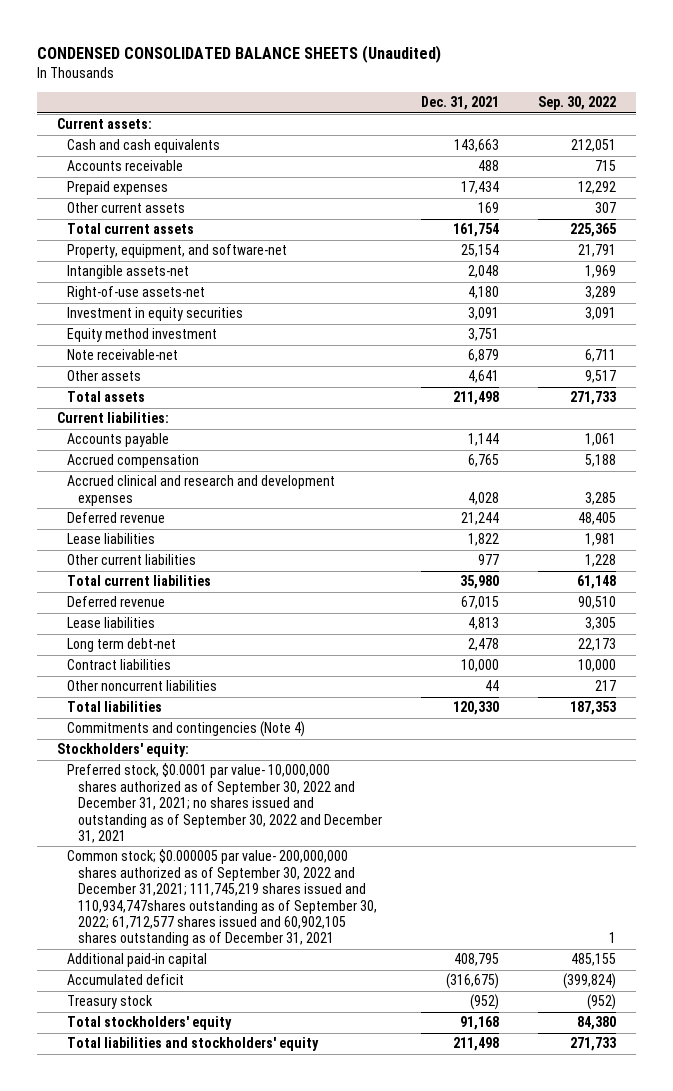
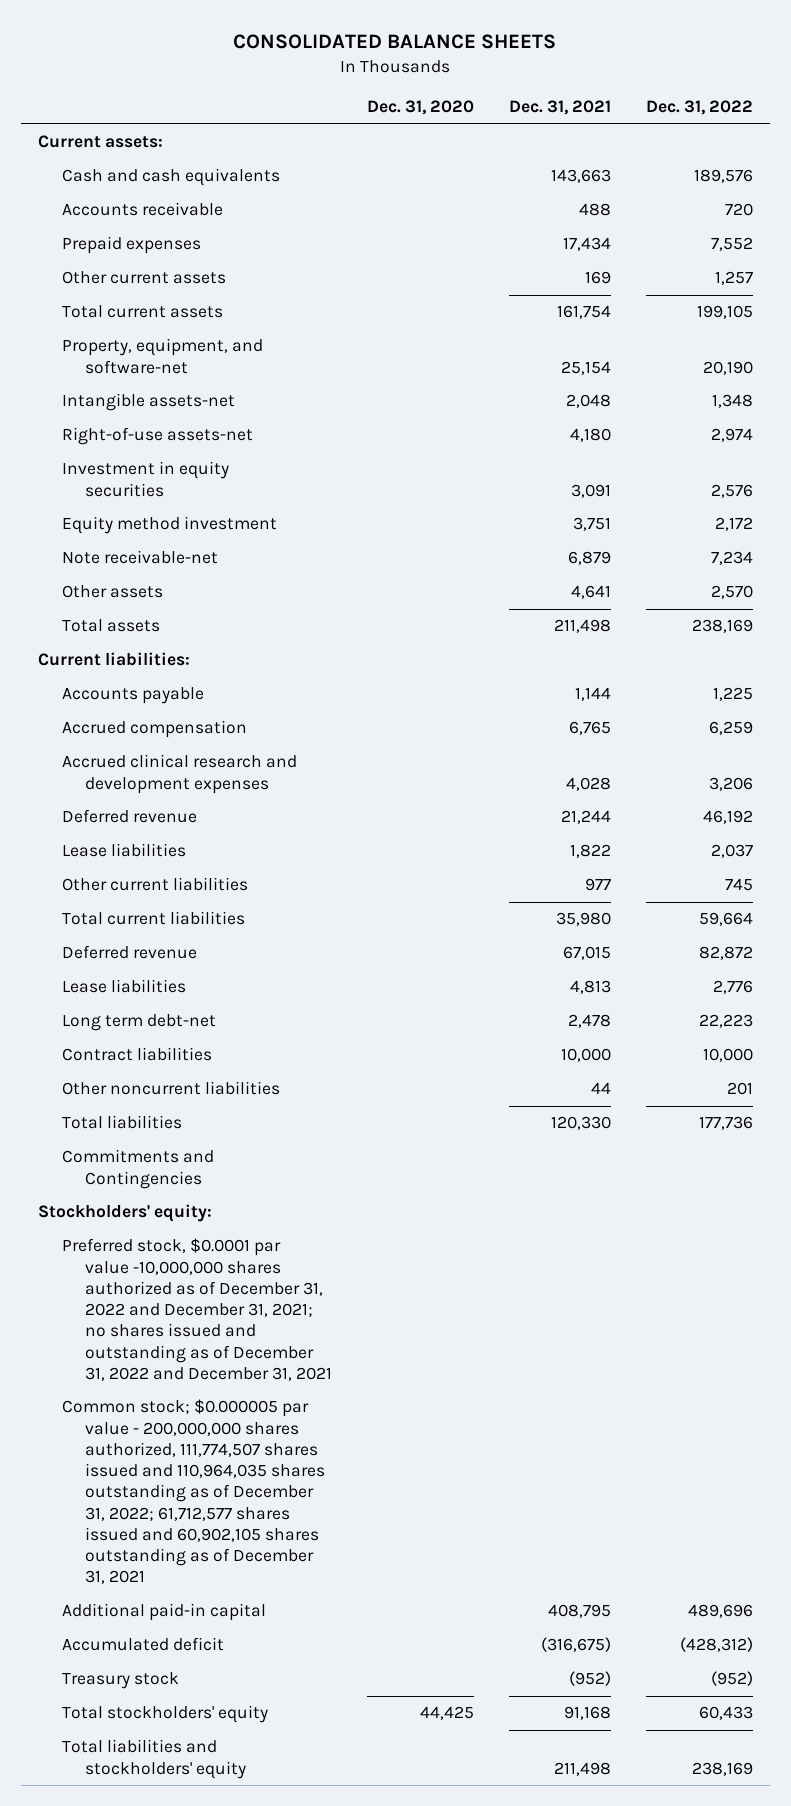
- CONDENSED CONSOLIDATED BALANCE SHEETS (Unaudited)
+ CONSOLIDATED BALANCE SHEETS
- | Dec. 31, 2021 | Sep. 30, 2022
+ | Dec. 31, 2020 | Dec. 31, 2021 | Dec. 31, 2022
- Accrued clinical and research and development expenses | 4,028 | 3,285
+ Accrued clinical research and development expenses | | 4,028 | 3,206
- Commitments and contingencies (Note 4)
+ Commitments and Contingencies
- Preferred stock, $0.0001 par value- 10,000,000 shares authorized as of September 30, 2022 and December 31, 2021; no shares issued and outstanding as of September 30, 2022 and December 31, 2021
- Common stock; $0.000005 par value- 200,000,000 shares authorized as of September 30, 2022 and December 31,2021; 111,745,219 shares issued and 110,934,747shares outstanding as of September 30, 2022; 61,712,577 shares issued and 60,902,105 shares outstanding as of December 31, 2021 | | 1
+ Preferred stock, $0.0001 par value -10,000,000 shares authorized as of December 31, 2022 and December 31, 2021; no shares issued and outstanding as of December 31, 2022 and December 31, 2021
+ Common stock; $0.000005 par value - 200,000,000 shares authorized, 111,774,507 shares issued and 110,964,035 shares outstanding as of December 31, 2022; 61,712,577 shares issued and 60,902,105 shares outstanding as of December 31, 2021

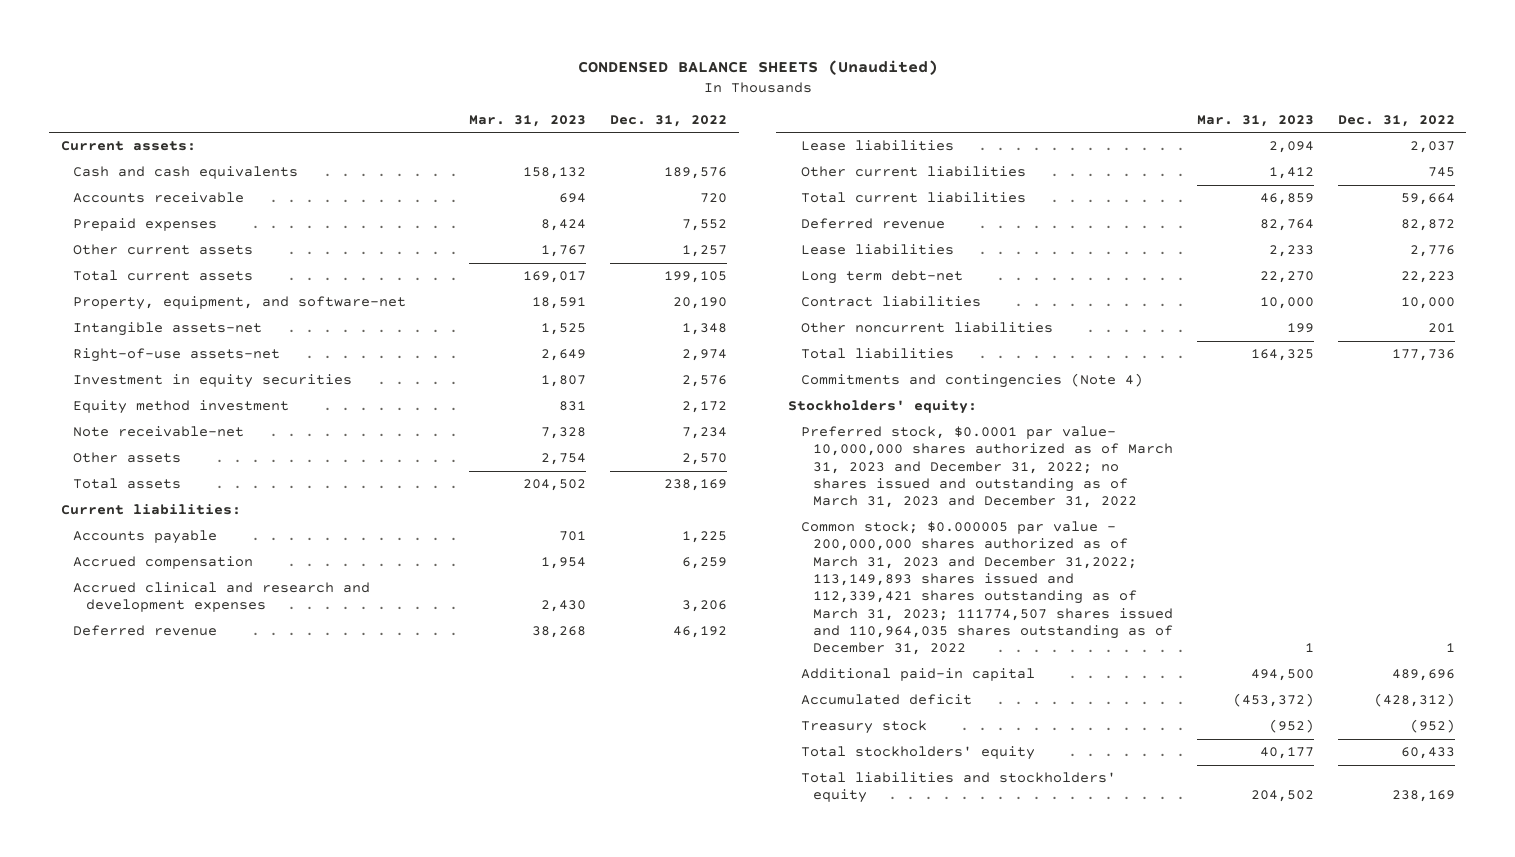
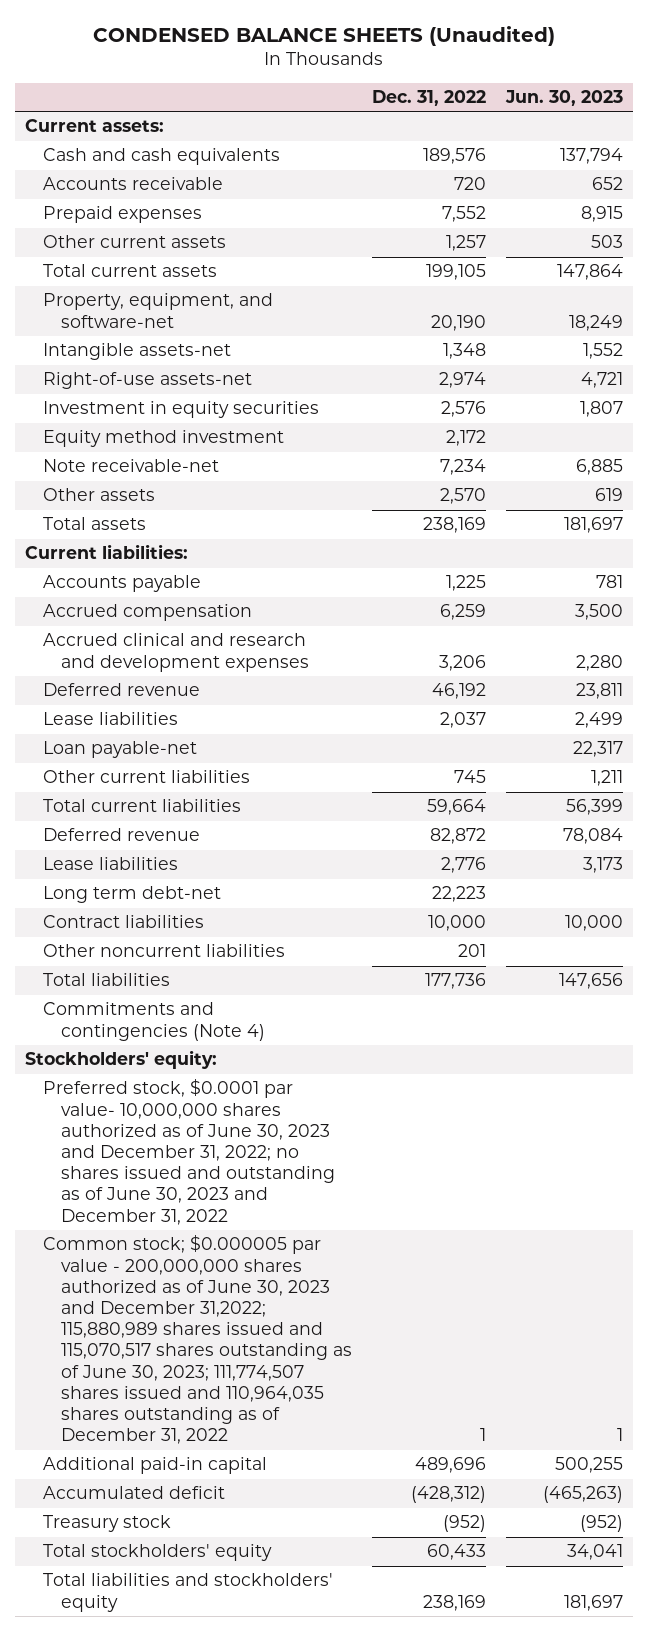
- | Mar. 31, 2023 | Dec. 31, 2022
+ | Dec. 31, 2022 | Jun. 30, 2023
+ Loan payable-net | | 22,317
- Preferred stock, $0.0001 par value- 10,000,000 shares authorized as of March 31, 2023 and December 31, 2022; no shares issued and outstanding as of March 31, 2023 and December 31, 2022
- Common stock; $0.000005 par value - 200,000,000 shares authorized as of March 31, 2023 and December 31,2022; 113,149,893 shares issued and 112,339,421 shares outstanding as of March 31, 2023; 111774,507 shares issued and 110,964,035 shares outstanding as of December 31, 2022 | 1 | 1
+ Preferred stock, $0.0001 par value- 10,000,000 shares authorized as of June 30, 2023 and December 31, 2022; no shares issued and outstanding as of June 30, 2023 and December 31, 2022
+ Common stock; $0.000005 par value - 200,000,000 shares authorized as of June 30, 2023 and December 31,2022; 115,880,989 shares issued and 115,070,517 shares outstanding as of June 30, 2023; 111,774,507 shares issued and 110,964,035 shares outstanding as of December 31, 2022 | 1 | 1

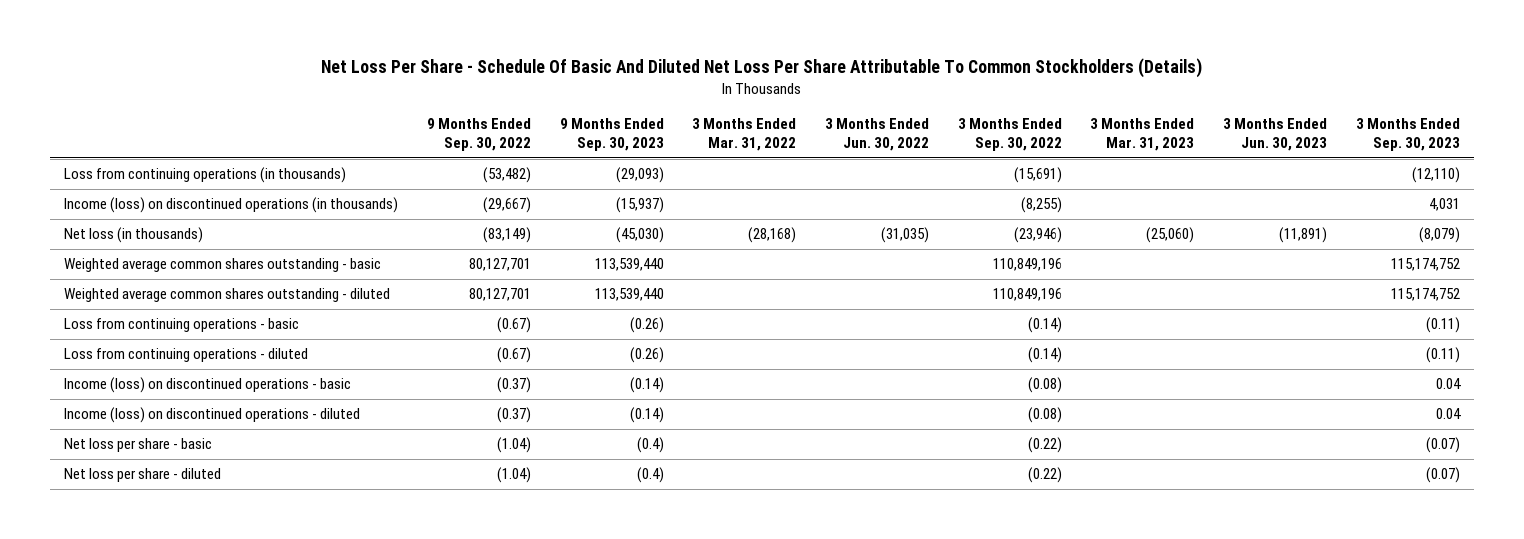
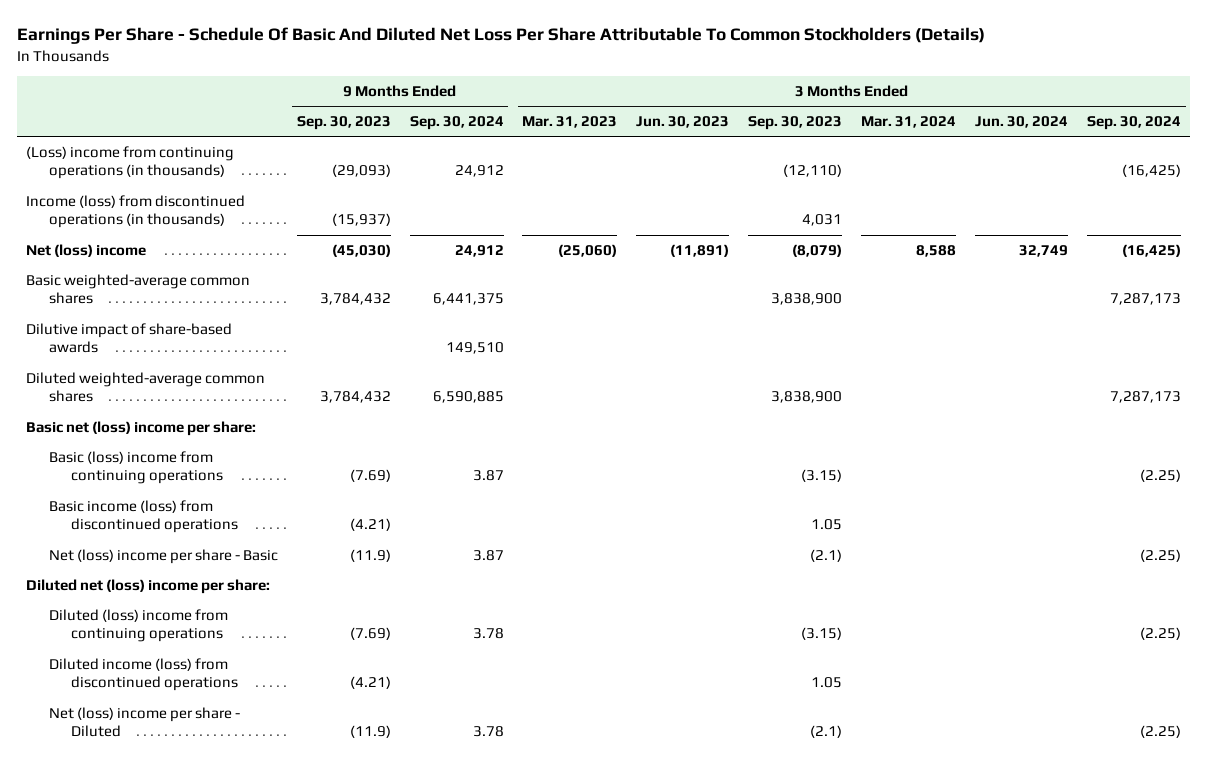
- Net Loss Per Share - Schedule Of Basic And Diluted Net Loss Per Share Attributable To Common Stockholders (Details)
+ Earnings Per Share - Schedule Of Basic And Diluted Net Loss Per Share Attributable To Common Stockholders (Details)
- | 9 Months Ended Sep. 30, 2022 | 9 Months Ended Sep. 30, 2023 | 3 Months Ended Mar. 31, 2022 | 3 Months Ended Jun. 30, 2022 | 3 Months Ended Sep. 30, 2022 | 3 Months Ended Mar. 31, 2023 | 3 Months Ended Jun. 30, 2023 | 3 Months Ended Sep. 30, 2023
+ | 9 Months Ended Sep. 30, 2023 | 9 Months Ended Sep. 30, 2024 | 3 Months Ended Mar. 31, 2023 | 3 Months Ended Jun. 30, 2023 | 3 Months Ended Sep. 30, 2023 | 3 Months Ended Mar. 31, 2024 | 3 Months Ended Jun. 30, 2024 | 3 Months Ended Sep. 30, 2024
- Loss from continuing operations (in thousands) | (53,482) | (29,093) | | | (15,691) | | | (12,110)
- Income (loss) on discontinued operations (in thousands) | (29,667) | (15,937) | | | (8,255) | | | 4,031
- Net loss (in thousands) | (83,149) | (45,030) | (28,168) | (31,035) | (23,946) | (25,060) | (11,891) | (8,079)
- Weighted average common shares outstanding - basic | 80,127,701 | 113,539,440 | | | 110,849,196 | | | 115,174,752
- Weighted average common shares outstanding - diluted | 80,127,701 | 113,539,440 | | | 110,849,196 | | | 115,174,752
- Loss from continuing operations - basic | (0.67) | (0.26) | | | (0.14) | | | (0.11)
- Loss from continuing operations - diluted | (0.67) | (0.26) | | | (0.14) | | | (0.11)
- Income (loss) on discontinued operations - basic | (0.37) | (0.14) | | | (0.08) | | | 0.04
- Income (loss) on discontinued operations - diluted | (0.37) | (0.14) | | | (0.08) | | | 0.04
- Net loss per share - basic | (1.04) | (0.4) | | | (0.22) | | | (0.07)
- Net loss per share - diluted | (1.04) | (0.4) | | | (0.22) | | | (0.07)
+ (Loss) income from continuing operations (in thousands) | (29,093) | 24,912 | | | (12,110) | | | (16,425)
+ Income (loss) from discontinued operations (in thousands) | (15,937) | | | | 4,031 | | |
+ Net (loss) income | (45,030) | 24,912 | (25,060) | (11,891) | (8,079) | 8,588 | 32,749 | (16,425)
+ Basic weighted-average common shares | 3,784,432 | 6,441,375 | | | 3,838,900 | | | 7,287,173
+ Dilutive impact of share-based awards | | 149,510 | | | | | |
+ Diluted weighted-average common shares | 3,784,432 | 6,590,885 | | | 3,838,900 | | | 7,287,173
+ Basic net (loss) income per share:
+ Basic (loss) income from continuing operations | (7.69) | 3.87 | | | (3.15) | | | (2.25)
+ Basic income (loss) from discontinued operations | (4.21) | | | | 1.05 | | |
+ Net (loss) income per share - Basic | (11.9) | 3.87 | | | (2.1) | | | (2.25)
+ Diluted net (loss) income per share:
+ Diluted (loss) income from continuing operations | (7.69) | 3.78 | | | (3.15) | | | (2.25)
+ Diluted income (loss) from discontinued operations | (4.21) | | | | 1.05 | | |
+ Net (loss) income per share - Diluted | (11.9) | 3.78 | | | (2.1) | | | (2.25)

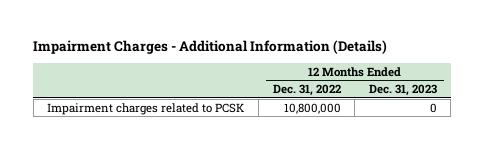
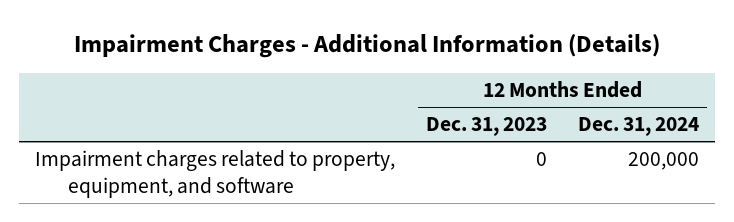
- | 12 Months Ended Dec. 31, 2022 | 12 Months Ended Dec. 31, 2023
+ | 12 Months Ended Dec. 31, 2023 | 12 Months Ended Dec. 31, 2024
- Impairment charges related to PCSK | 10,800,000 | 0
+ Impairment charges related to property, equipment, and software | 0 | 200,000

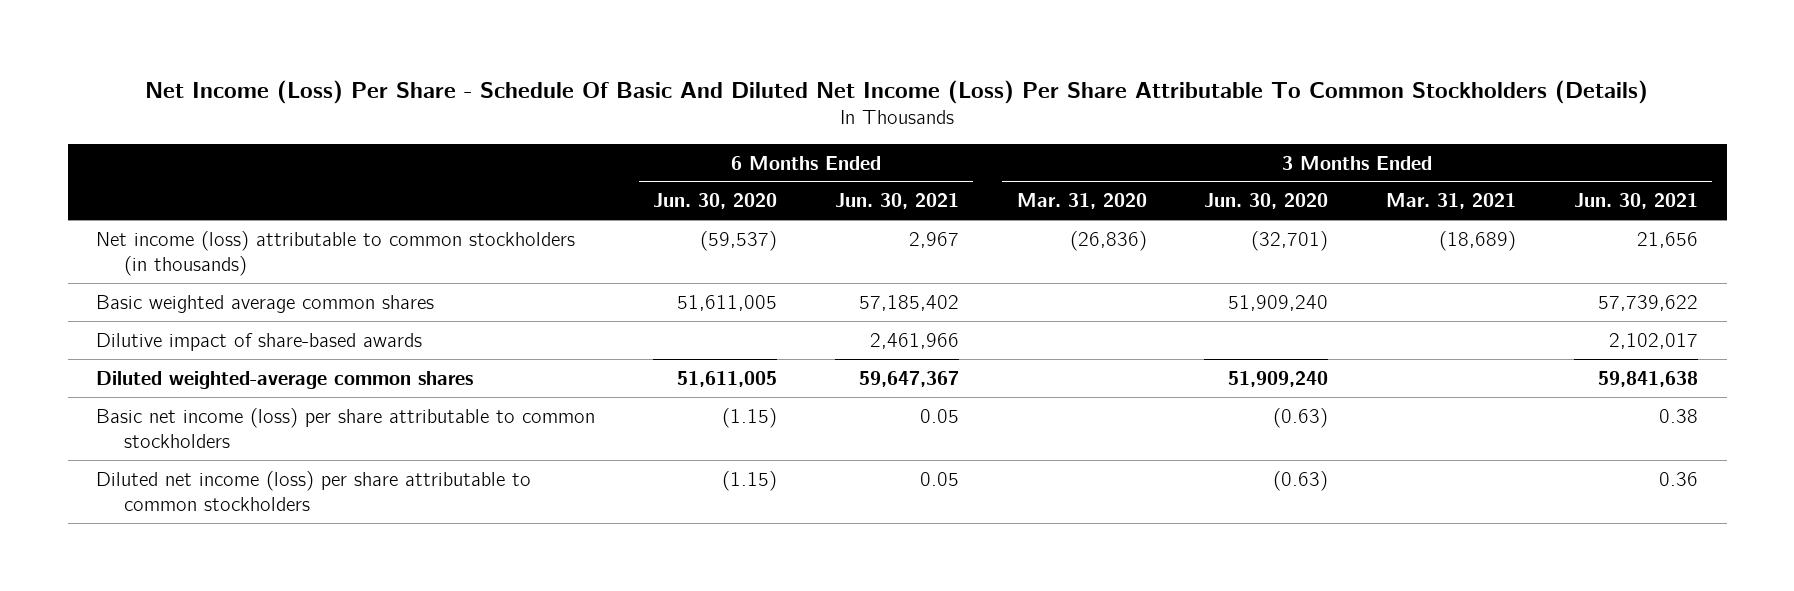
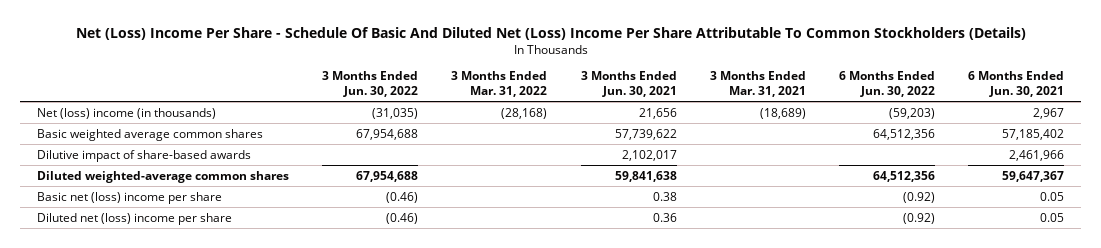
- Net Income (Loss) Per Share - Schedule Of Basic And Diluted Net Income (Loss) Per Share Attributable To Common Stockholders (Details)
+ Net (Loss) Income Per Share - Schedule Of Basic And Diluted Net (Loss) Income Per Share Attributable To Common Stockholders (Details)
- | 6 Months Ended Jun. 30, 2020 | 6 Months Ended Jun. 30, 2021 | 3 Months Ended Mar. 31, 2020 | 3 Months Ended Jun. 30, 2020 | 3 Months Ended Mar. 31, 2021 | 3 Months Ended Jun. 30, 2021
+ | 3 Months Ended Jun. 30, 2022 | 3 Months Ended Mar. 31, 2022 | 3 Months Ended Jun. 30, 2021 | 3 Months Ended Mar. 31, 2021 | 6 Months Ended Jun. 30, 2022 | 6 Months Ended Jun. 30, 2021
- Net income (loss) attributable to common stockholders (in thousands) | (59,537) | 2,967 | (26,836) | (32,701) | (18,689) | 21,656
+ Net (loss) income (in thousands) | (31,035) | (28,168) | 21,656 | (18,689) | (59,203) | 2,967
- Basic net income (loss) per share attributable to common stockholders | (1.15) | 0.05 | | (0.63) | | 0.38
- Diluted net income (loss) per share attributable to common stockholders | (1.15) | 0.05 | | (0.63) | | 0.36
+ Basic net (loss) income per share | (0.46) | | 0.38 | | (0.92) | 0.05
+ Diluted net (loss) income per share | (0.46) | | 0.36 | | (0.92) | 0.05

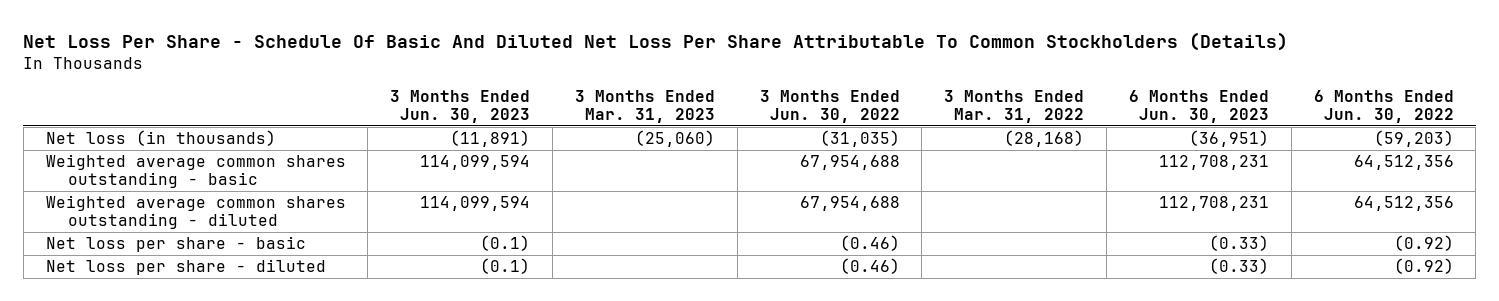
- Net (Loss) Income Per Share - Schedule Of Basic And Diluted Net (Loss) Income Per Share Attributable To Common Stockholders (Details)
+ Net Loss Per Share - Schedule Of Basic And Diluted Net Loss Per Share Attributable To Common Stockholders (Details)
- | 3 Months Ended Jun. 30, 2022 | 3 Months Ended Mar. 31, 2022 | 3 Months Ended Jun. 30, 2021 | 3 Months Ended Mar. 31, 2021 | 6 Months Ended Jun. 30, 2022 | 6 Months Ended Jun. 30, 2021
+ | 3 Months Ended Jun. 30, 2023 | 3 Months Ended Mar. 31, 2023 | 3 Months Ended Jun. 30, 2022 | 3 Months Ended Mar. 31, 2022 | 6 Months Ended Jun. 30, 2023 | 6 Months Ended Jun. 30, 2022
- Net (loss) income (in thousands) | (31,035) | (28,168) | 21,656 | (18,689) | (59,203) | 2,967
- Basic weighted average common shares | 67,954,688 | | 57,739,622 | | 64,512,356 | 57,185,402
- Dilutive impact of share-based awards | | | 2,102,017 | | | 2,461,966
- Diluted weighted-average common shares | 67,954,688 | | 59,841,638 | | 64,512,356 | 59,647,367
- Basic net (loss) income per share | (0.46) | | 0.38 | | (0.92) | 0.05
- Diluted net (loss) income per share | (0.46) | | 0.36 | | (0.92) | 0.05
+ Net loss (in thousands) | (11,891) | (25,060) | (31,035) | (28,168) | (36,951) | (59,203)
+ Weighted average common shares outstanding - basic | 114,099,594 | | 67,954,688 | | 112,708,231 | 64,512,356
+ Weighted average common shares outstanding - diluted | 114,099,594 | | 67,954,688 | | 112,708,231 | 64,512,356
+ Net loss per share - basic | (0.1) | | (0.46) | | (0.33) | (0.92)
+ Net loss per share - diluted | (0.1) | | (0.46) | | (0.33) | (0.92)

